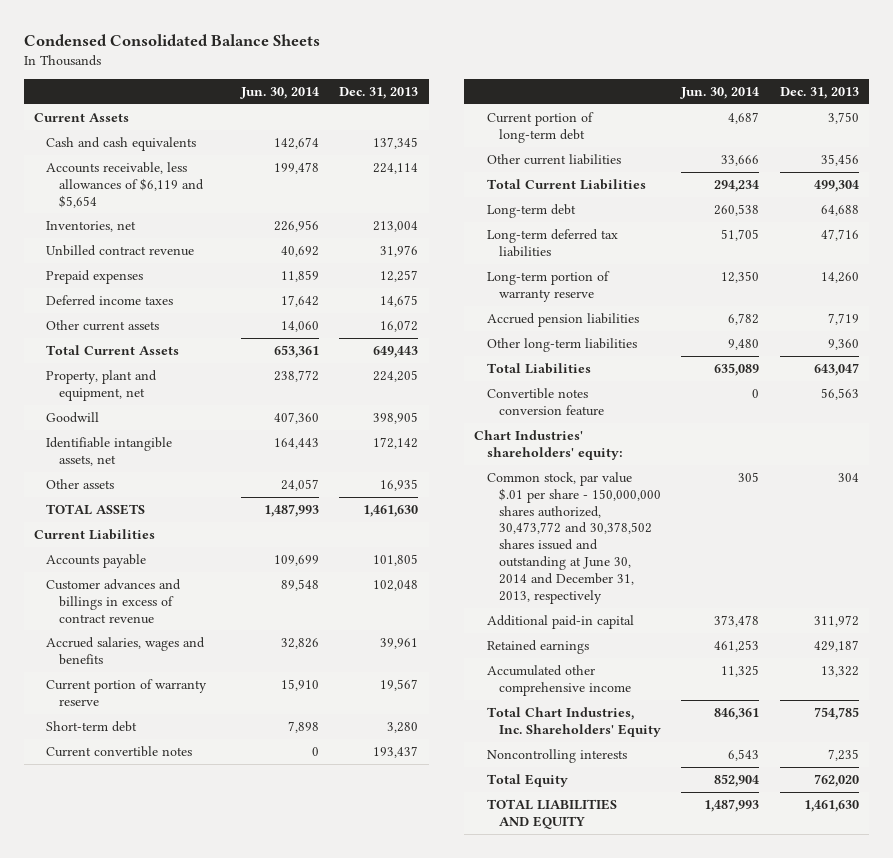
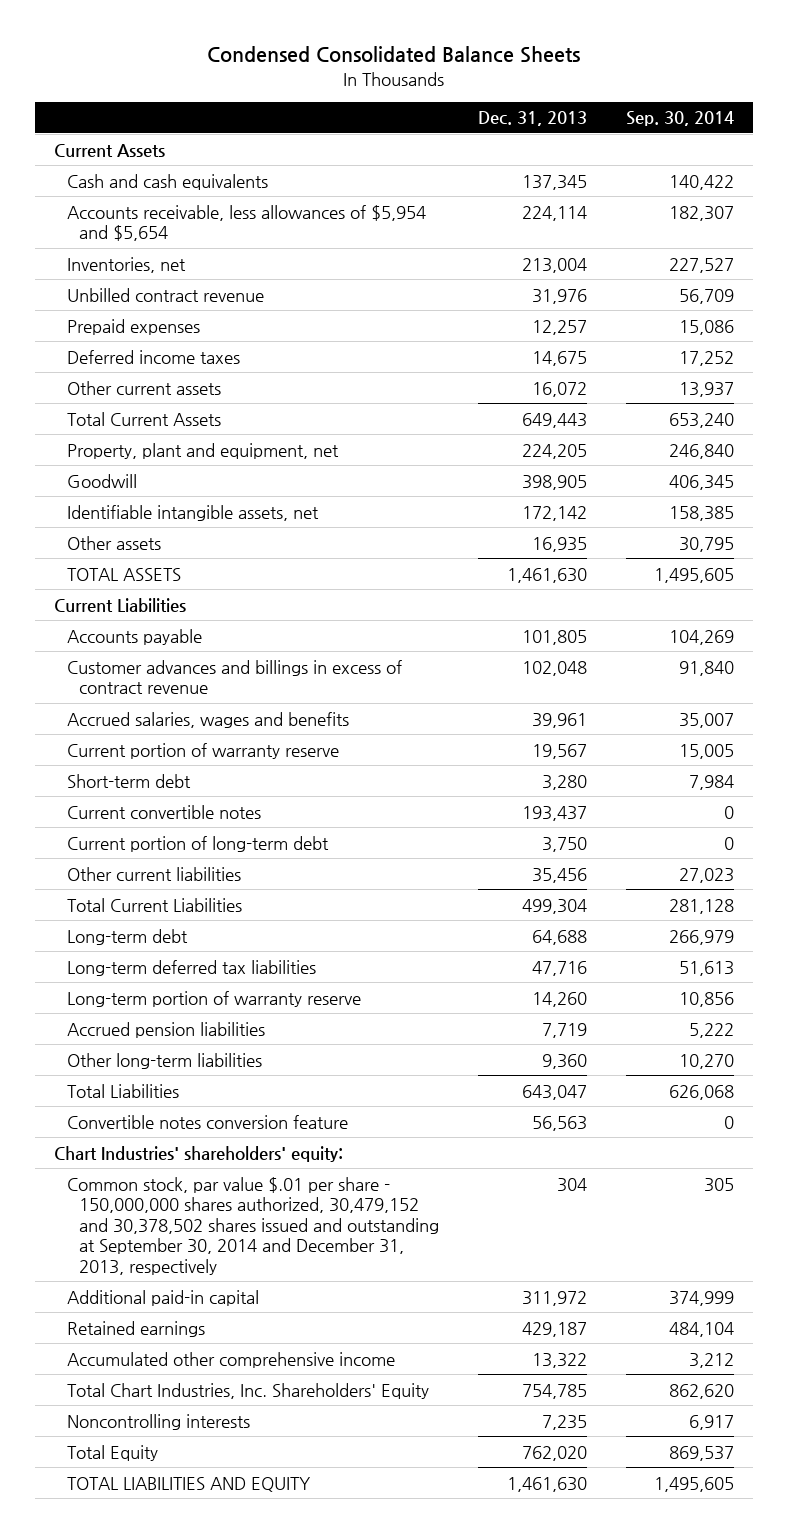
- | Jun. 30, 2014 | Dec. 31, 2013
+ | Dec. 31, 2013 | Sep. 30, 2014
- Accounts receivable, less allowances of $6,119 and $5,654 | 199,478 | 224,114
+ Accounts receivable, less allowances of $5,954 and $5,654 | 224,114 | 182,307
- Common stock, par value $.01 per share - 150,000,000 shares authorized, 30,473,772 and 30,378,502 shares issued and outstanding at June 30, 2014 and December 31, 2013, respectively | 305 | 304
+ Common stock, par value $.01 per share - 150,000,000 shares authorized, 30,479,152 and 30,378,502 shares issued and outstanding at September 30, 2014 and December 31, 2013, respectively | 304 | 305

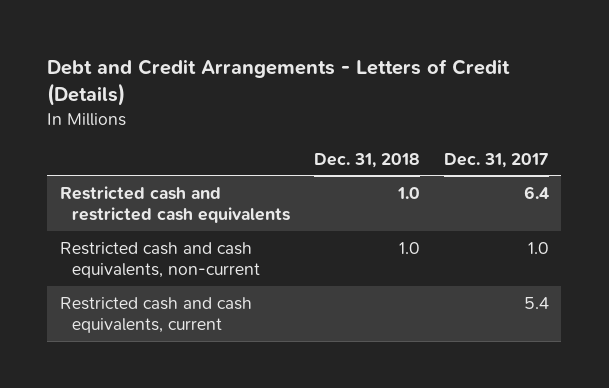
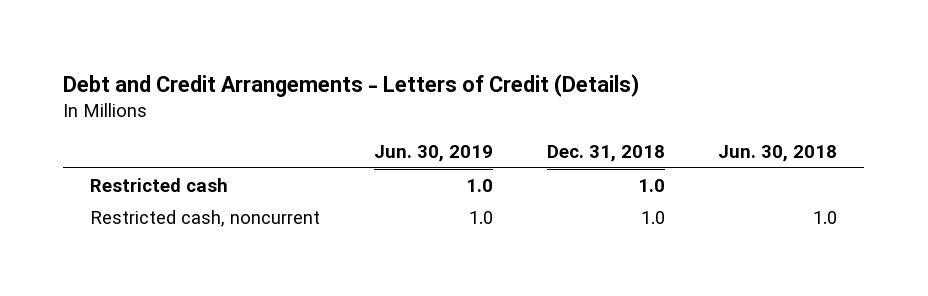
- | Dec. 31, 2018 | Dec. 31, 2017
+ | Jun. 30, 2019 | Dec. 31, 2018 | Jun. 30, 2018
- Restricted cash and restricted cash equivalents | 1.0 | 6.4
- Restricted cash and cash equivalents, non-current | 1.0 | 1.0
- Restricted cash and cash equivalents, current | | 5.4
+ Restricted cash | 1.0 | 1.0 |
+ Restricted cash, noncurrent | 1.0 | 1.0 | 1.0

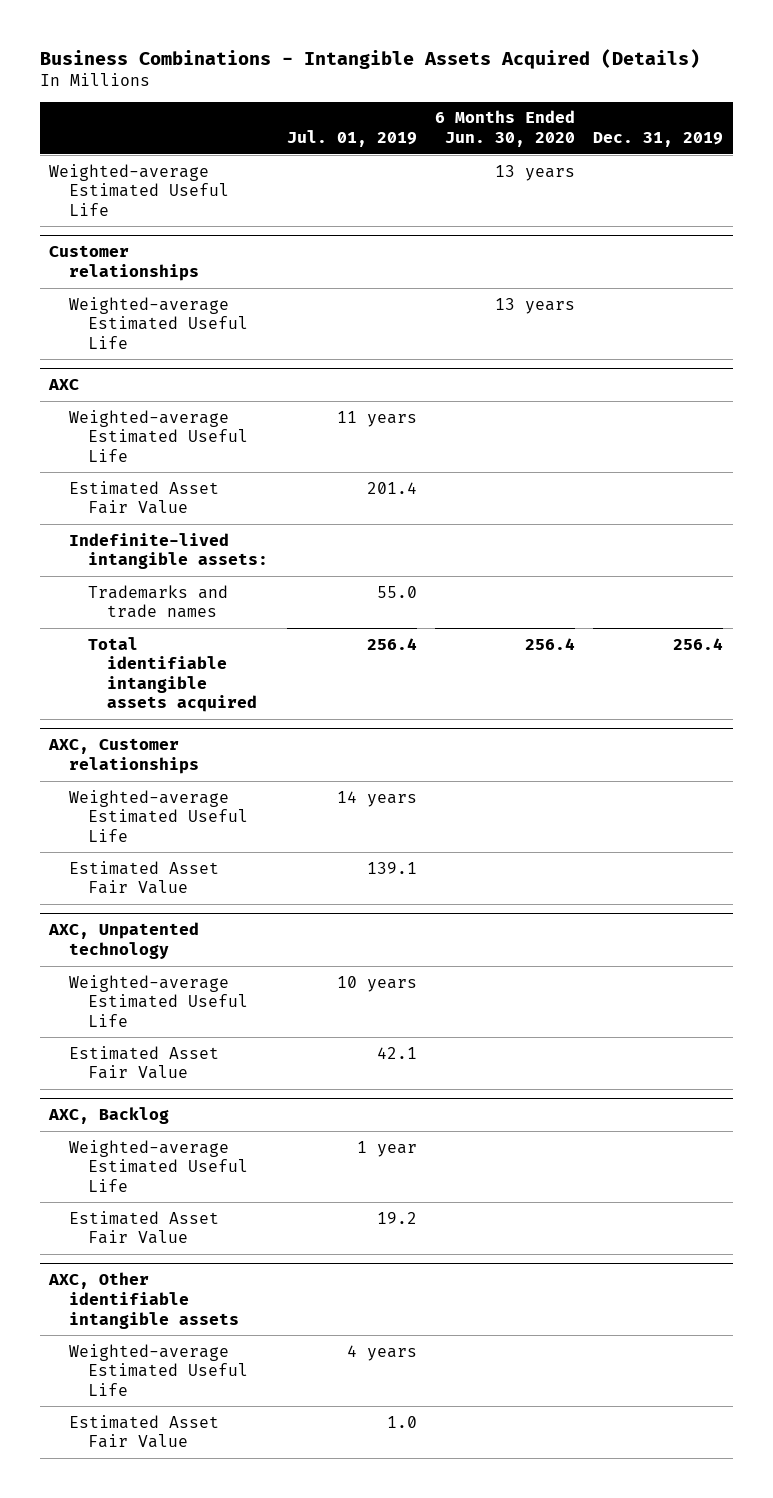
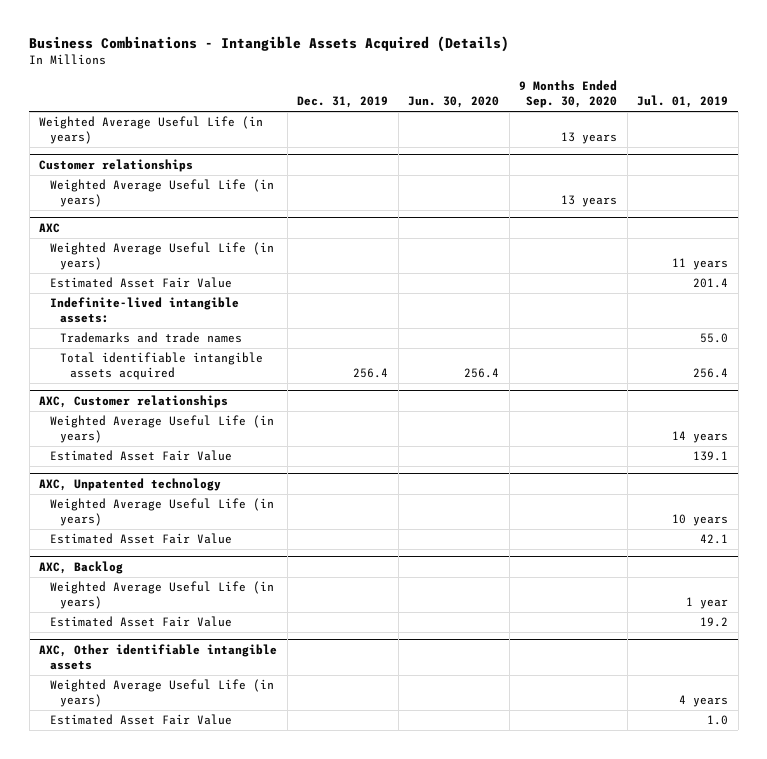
- | Jul. 01, 2019 | 6 Months Ended Jun. 30, 2020 | Dec. 31, 2019
+ | Dec. 31, 2019 | Jun. 30, 2020 | 9 Months Ended Sep. 30, 2020 | Jul. 01, 2019
- Weighted-average Estimated Useful Life | | 13 years |
+ Weighted Average Useful Life (in years) | | | 13 years |
@ Customer relationships
- Weighted-average Estimated Useful Life | | 13 years |
+ Weighted Average Useful Life (in years) | | | 13 years |
@ AXC
- Weighted-average Estimated Useful Life | 11 years | |
+ Weighted Average Useful Life (in years) | | | | 11 years
@ AXC, Customer relationships
- Weighted-average Estimated Useful Life | 14 years | |
+ Weighted Average Useful Life (in years) | | | | 14 years
@ AXC, Unpatented technology
- Weighted-average Estimated Useful Life | 10 years | |
+ Weighted Average Useful Life (in years) | | | | 10 years
@ AXC, Backlog
- Weighted-average Estimated Useful Life | 1 year | |
+ Weighted Average Useful Life (in years) | | | | 1 year
@ AXC, Other identifiable intangible assets
- Weighted-average Estimated Useful Life | 4 years | |
+ Weighted Average Useful Life (in years) | | | | 4 years

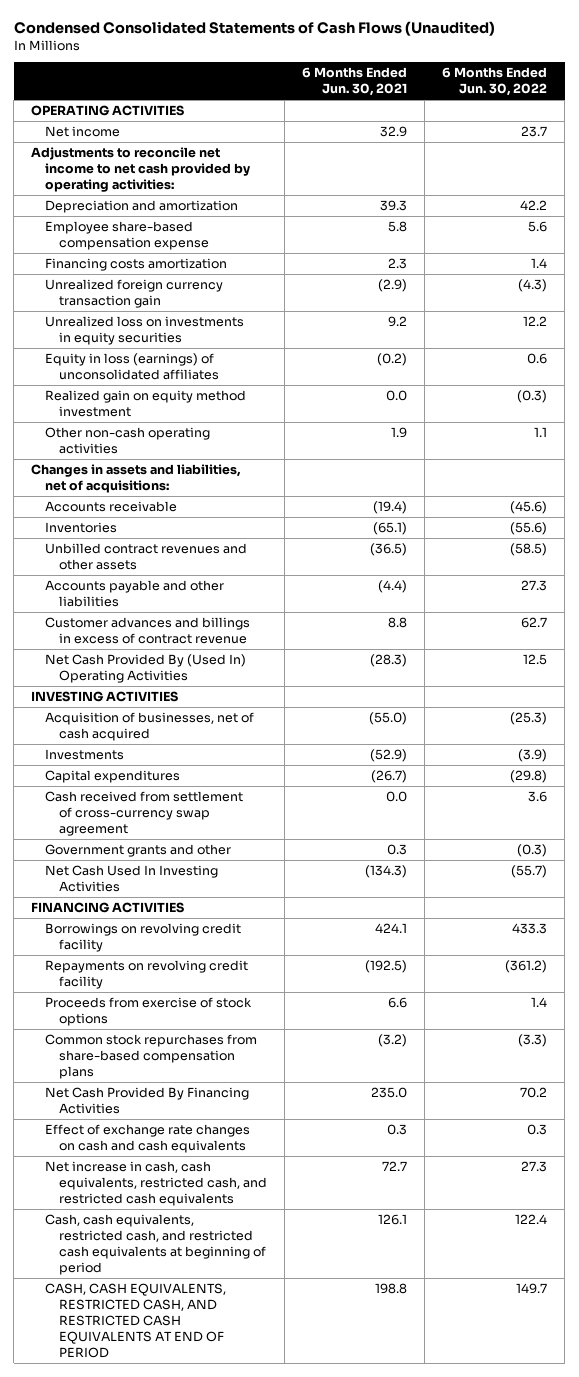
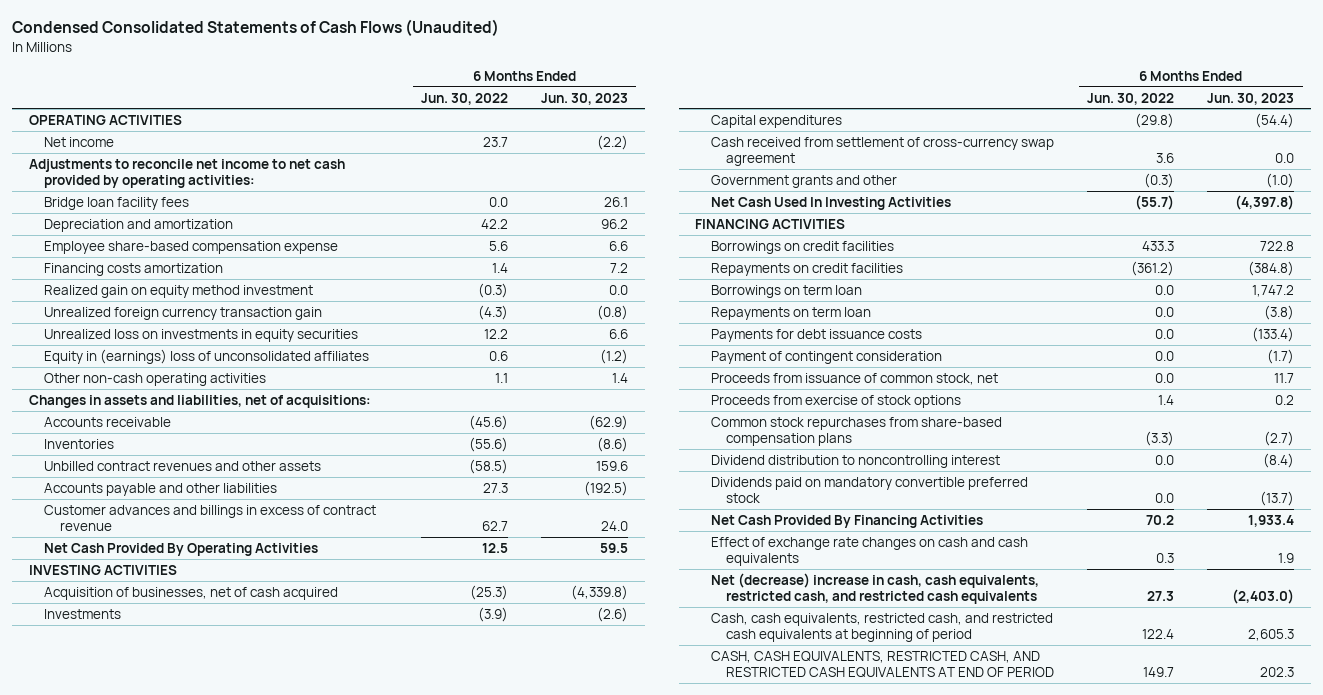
- | 6 Months Ended Jun. 30, 2021 | 6 Months Ended Jun. 30, 2022
+ | 6 Months Ended Jun. 30, 2022 | 6 Months Ended Jun. 30, 2023
+ Bridge loan facility fees | 0.0 | 26.1
moved up: Realized gain on equity method investment | (0.3) | 0.0
- Equity in loss (earnings) of unconsolidated affiliates | (0.2) | 0.6
+ Equity in (earnings) loss of unconsolidated affiliates | 0.6 | (1.2)
- Net Cash Provided By (Used In) Operating Activities | (28.3) | 12.5
+ Net Cash Provided By Operating Activities | 12.5 | 59.5
- Borrowings on revolving credit facility | 424.1 | 433.3
- Repayments on revolving credit facility | (192.5) | (361.2)
+ Borrowings on credit facilities | 433.3 | 722.8
+ Repayments on credit facilities | (361.2) | (384.8)
+ Borrowings on term loan | 0.0 | 1,747.2
+ Repayments on term loan | 0.0 | (3.8)
+ Payments for debt issuance costs | 0.0 | (133.4)
+ Payment of contingent consideration | 0.0 | (1.7)
+ Proceeds from issuance of common stock, net | 0.0 | 11.7
+ Dividend distribution to noncontrolling interest | 0.0 | (8.4)
+ Dividends paid on mandatory convertible preferred stock | 0.0 | (13.7)
- Net increase in cash, cash equivalents, restricted cash, and restricted cash equivalents | 72.7 | 27.3
+ Net (decrease) increase in cash, cash equivalents, restricted cash, and restricted cash equivalents | 27.3 | (2,403.0)

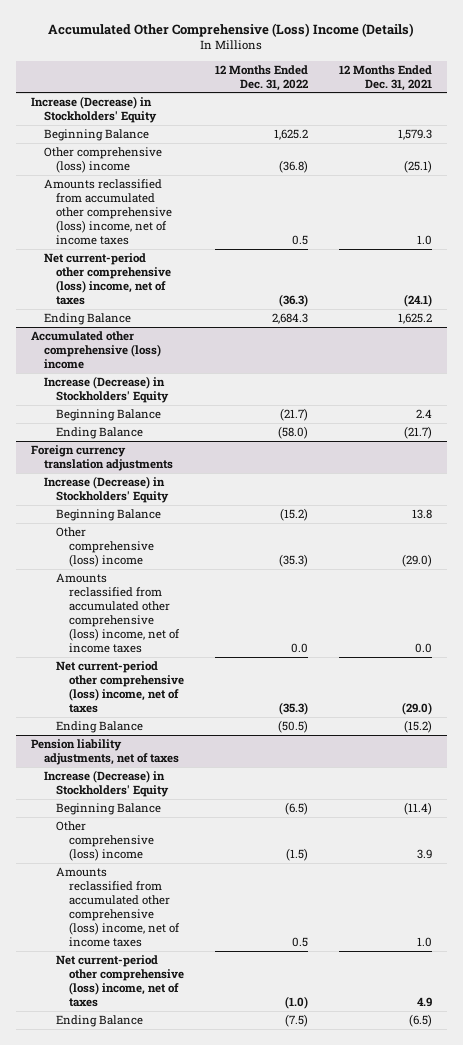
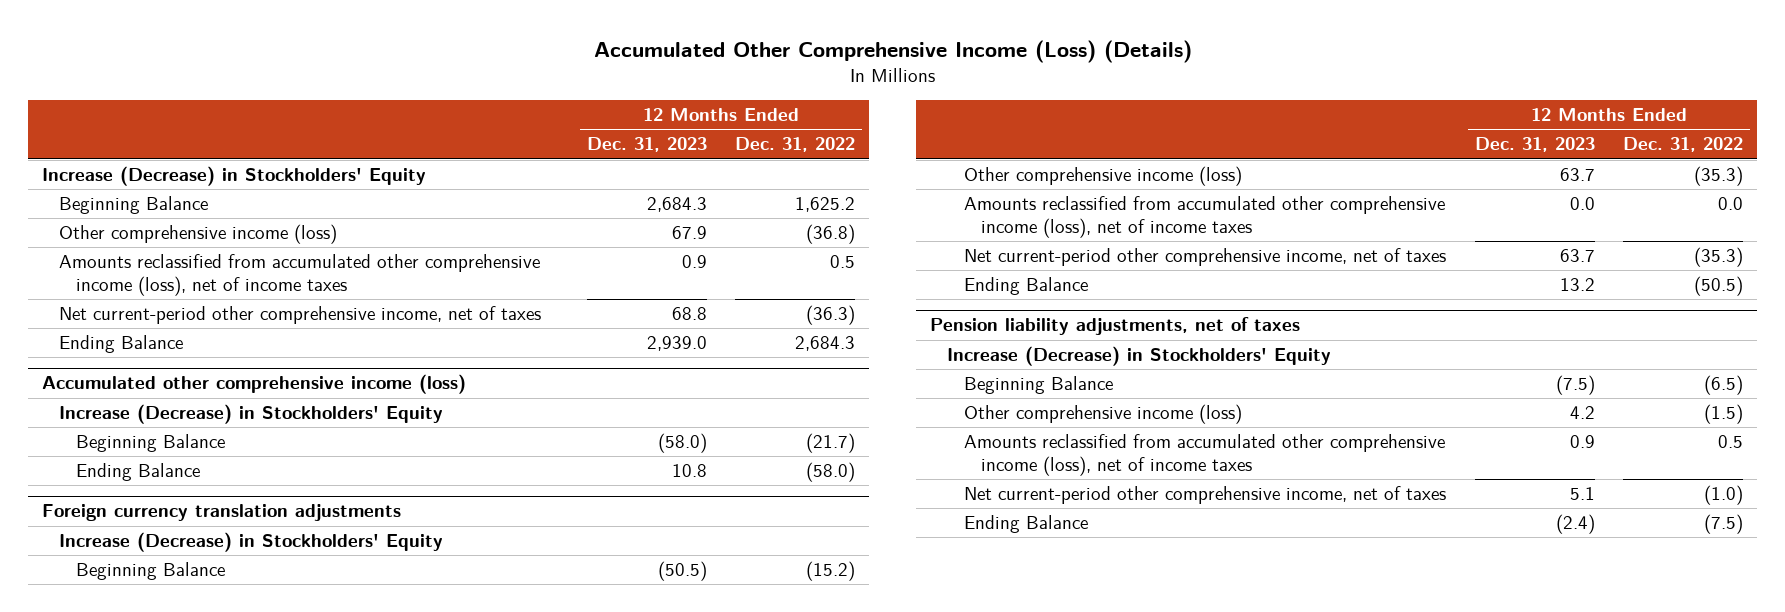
- Accumulated Other Comprehensive (Loss) Income (Details)
+ Accumulated Other Comprehensive Income (Loss) (Details)
- | 12 Months Ended Dec. 31, 2022 | 12 Months Ended Dec. 31, 2021
+ | 12 Months Ended Dec. 31, 2023 | 12 Months Ended Dec. 31, 2022
- Other comprehensive (loss) income | (36.8) | (25.1)
- Amounts reclassified from accumulated other comprehensive (loss) income, net of income taxes | 0.5 | 1.0
- Net current-period other comprehensive (loss) income, net of taxes | (36.3) | (24.1)
+ Other comprehensive income (loss) | 67.9 | (36.8)
+ Amounts reclassified from accumulated other comprehensive income (loss), net of income taxes | 0.9 | 0.5
+ Net current-period other comprehensive income, net of taxes | 68.8 | (36.3)
- Accumulated other comprehensive (loss) income
+ Accumulated other comprehensive income (loss)
@ Foreign currency translation adjustments
- Other comprehensive (loss) income | (35.3) | (29.0)
- Amounts reclassified from accumulated other comprehensive (loss) income, net of income taxes | 0.0 | 0.0
- Net current-period other comprehensive (loss) income, net of taxes | (35.3) | (29.0)
+ Other comprehensive income (loss) | 63.7 | (35.3)
+ Amounts reclassified from accumulated other comprehensive income (loss), net of income taxes | 0.0 | 0.0
+ Net current-period other comprehensive income, net of taxes | 63.7 | (35.3)
@ Pension liability adjustments, net of taxes
- Other comprehensive (loss) income | (1.5) | 3.9
- Amounts reclassified from accumulated other comprehensive (loss) income, net of income taxes | 0.5 | 1.0
- Net current-period other comprehensive (loss) income, net of taxes | (1.0) | 4.9
+ Other comprehensive income (loss) | 4.2 | (1.5)
+ Amounts reclassified from accumulated other comprehensive income (loss), net of income taxes | 0.9 | 0.5
+ Net current-period other comprehensive income, net of taxes | 5.1 | (1.0)

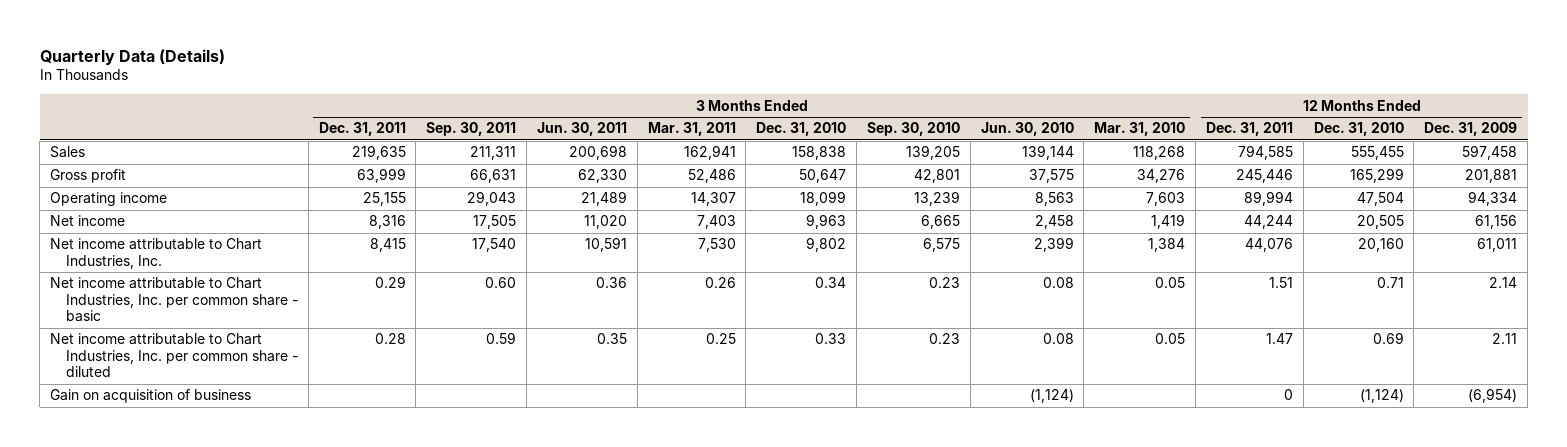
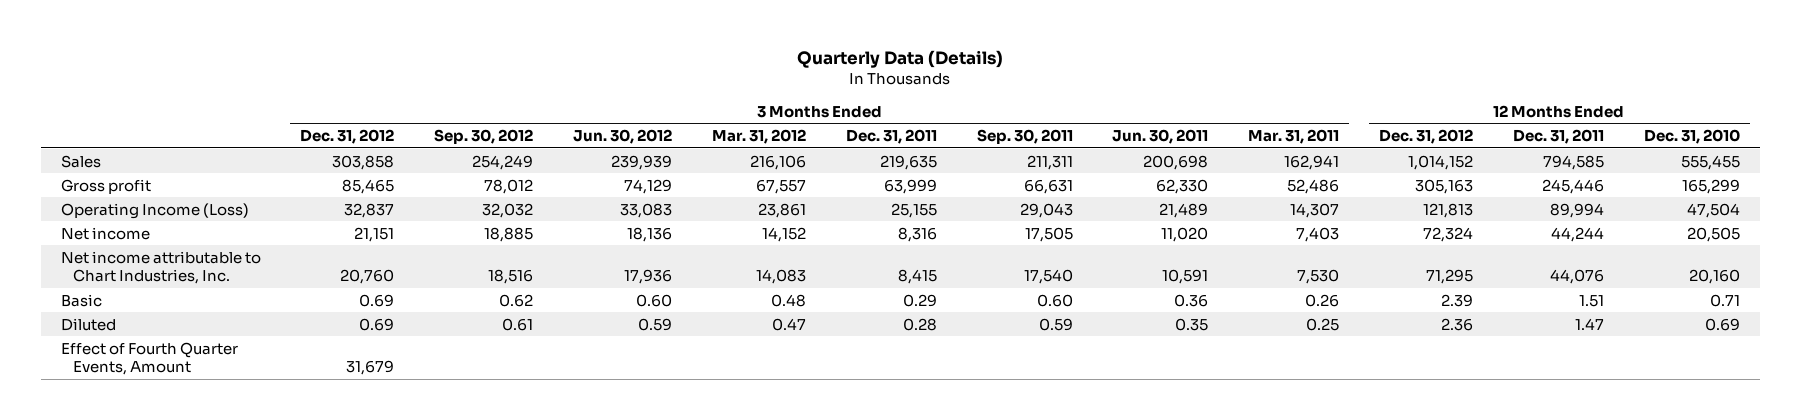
- | 3 Months Ended Dec. 31, 2011 | 3 Months Ended Sep. 30, 2011 | 3 Months Ended Jun. 30, 2011 | 3 Months Ended Mar. 31, 2011 | 3 Months Ended Dec. 31, 2010 | 3 Months Ended Sep. 30, 2010 | 3 Months Ended Jun. 30, 2010 | 3 Months Ended Mar. 31, 2010 | 12 Months Ended Dec. 31, 2011 | 12 Months Ended Dec. 31, 2010 | 12 Months Ended Dec. 31, 2009
+ | 3 Months Ended Dec. 31, 2012 | 3 Months Ended Sep. 30, 2012 | 3 Months Ended Jun. 30, 2012 | 3 Months Ended Mar. 31, 2012 | 3 Months Ended Dec. 31, 2011 | 3 Months Ended Sep. 30, 2011 | 3 Months Ended Jun. 30, 2011 | 3 Months Ended Mar. 31, 2011 | 12 Months Ended Dec. 31, 2012 | 12 Months Ended Dec. 31, 2011 | 12 Months Ended Dec. 31, 2010
- Operating income | 25,155 | 29,043 | 21,489 | 14,307 | 18,099 | 13,239 | 8,563 | 7,603 | 89,994 | 47,504 | 94,334
+ Operating Income (Loss) | 32,837 | 32,032 | 33,083 | 23,861 | 25,155 | 29,043 | 21,489 | 14,307 | 121,813 | 89,994 | 47,504
- Net income attributable to Chart Industries, Inc. per common share - basic | 0.29 | 0.60 | 0.36 | 0.26 | 0.34 | 0.23 | 0.08 | 0.05 | 1.51 | 0.71 | 2.14
- Net income attributable to Chart Industries, Inc. per common share - diluted | 0.28 | 0.59 | 0.35 | 0.25 | 0.33 | 0.23 | 0.08 | 0.05 | 1.47 | 0.69 | 2.11
- Gain on acquisition of business | | | | | | | (1,124) | | 0 | (1,124) | (6,954)
+ Basic | 0.69 | 0.62 | 0.60 | 0.48 | 0.29 | 0.60 | 0.36 | 0.26 | 2.39 | 1.51 | 0.71
+ Diluted | 0.69 | 0.61 | 0.59 | 0.47 | 0.28 | 0.59 | 0.35 | 0.25 | 2.36 | 1.47 | 0.69
+ Effect of Fourth Quarter Events, Amount | 31,679 | | | | | | | | | |

